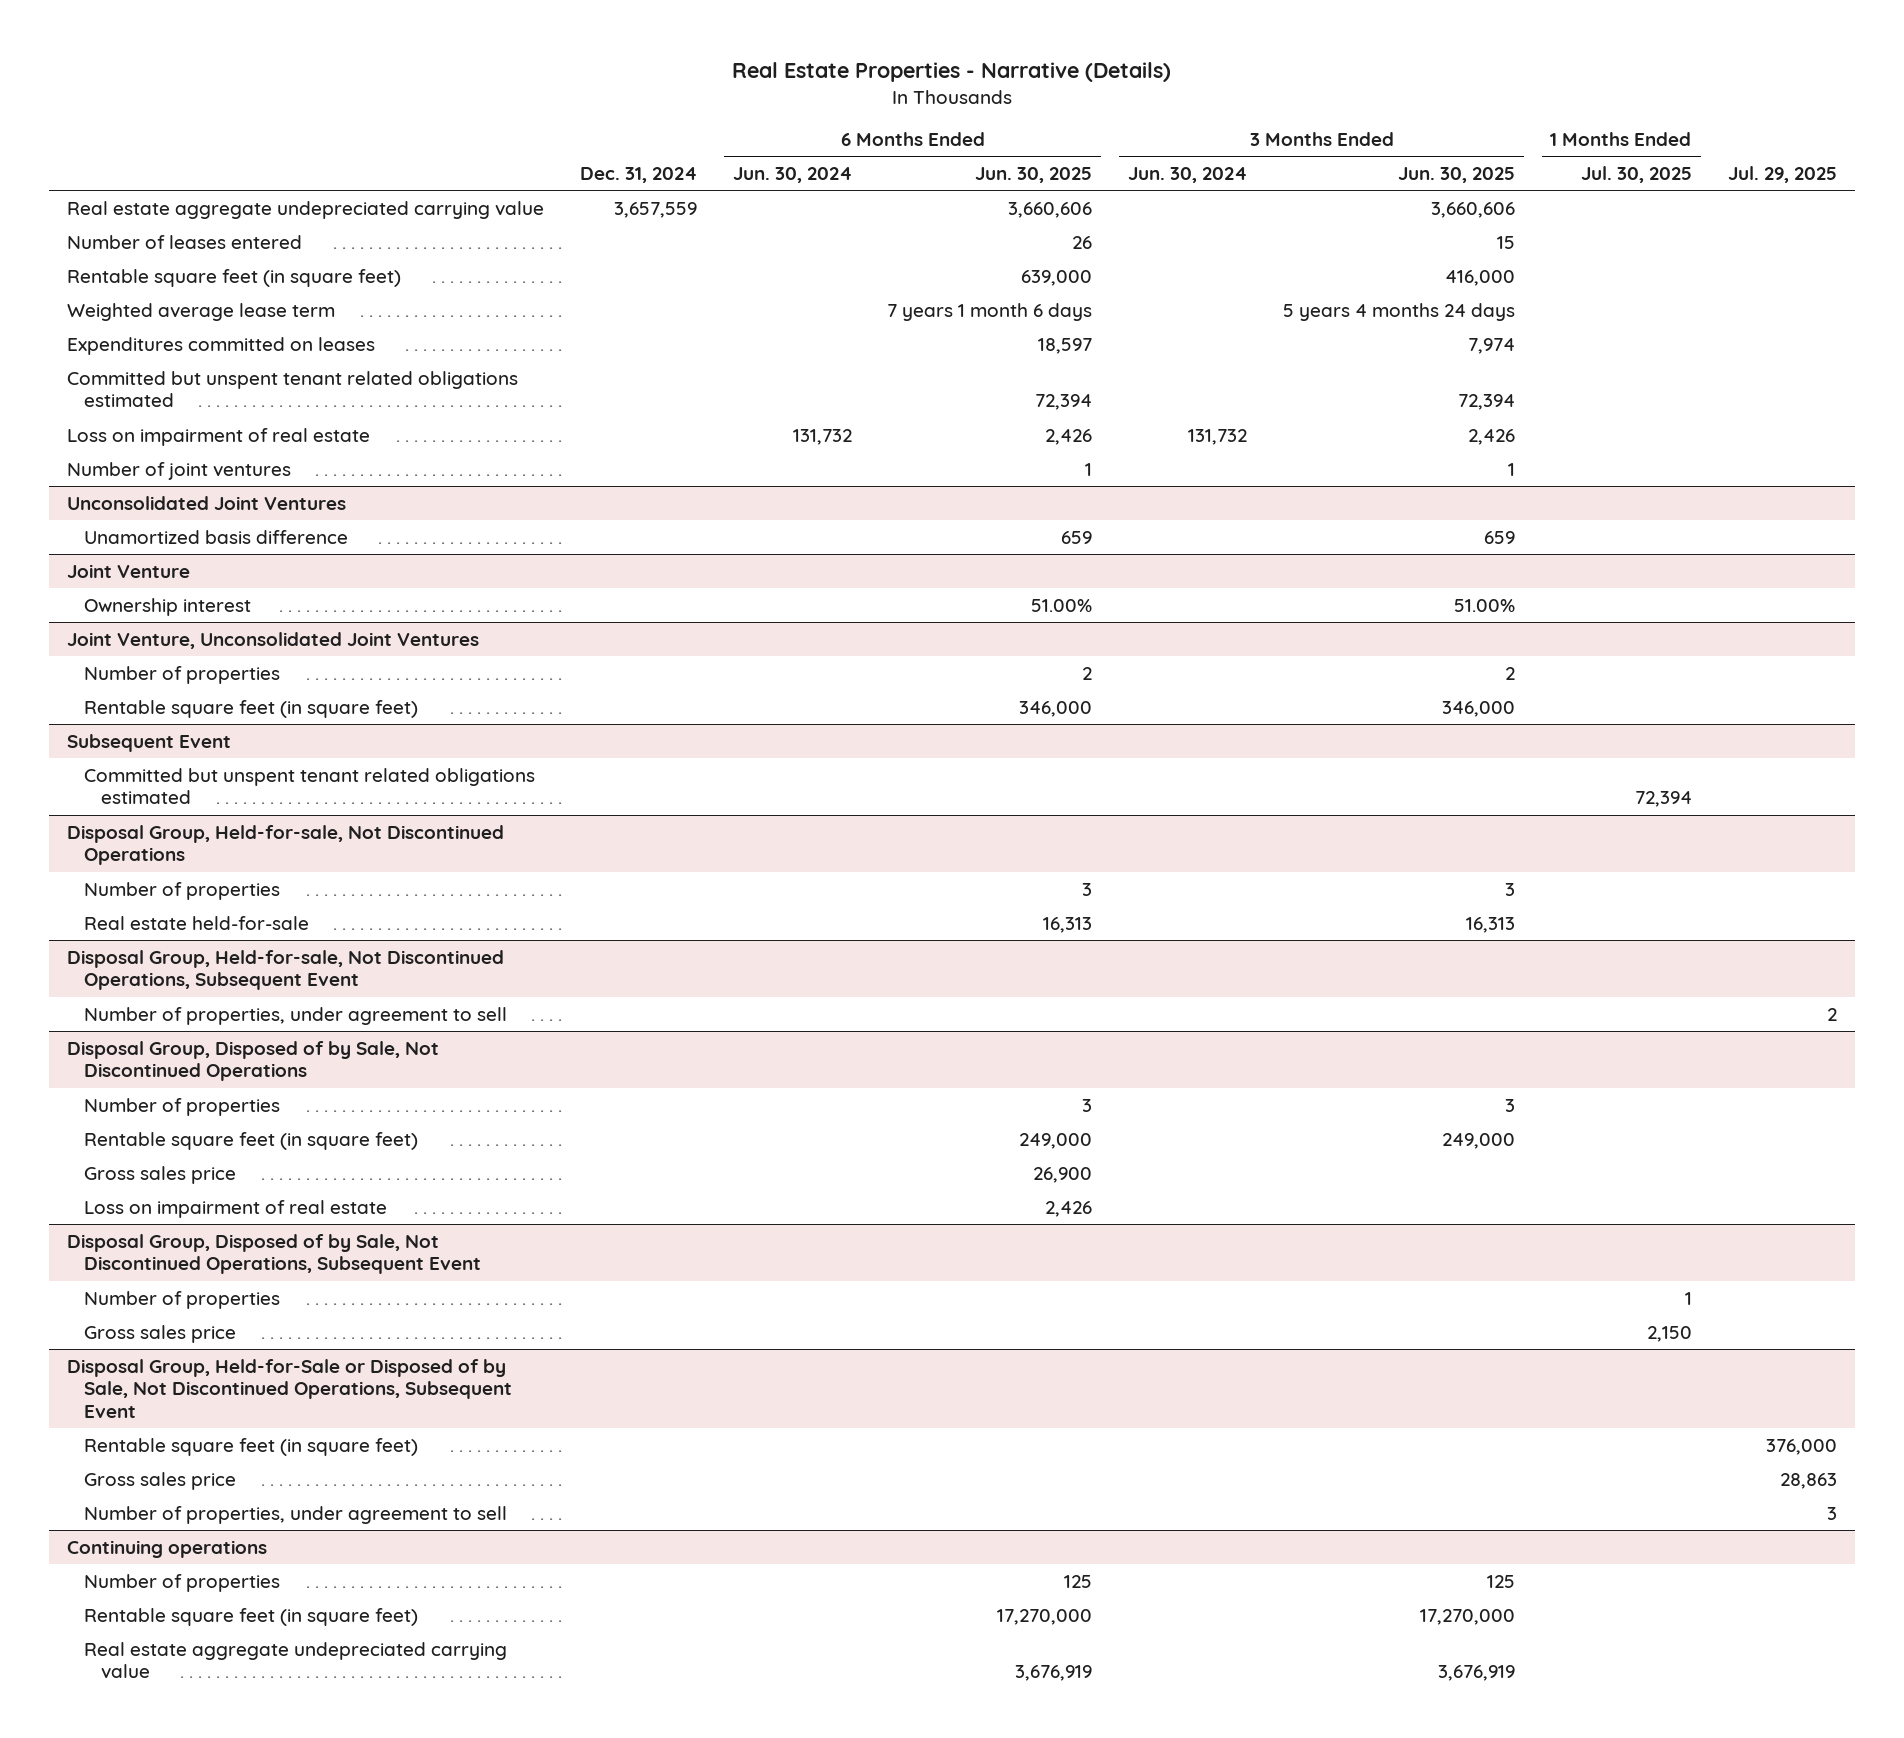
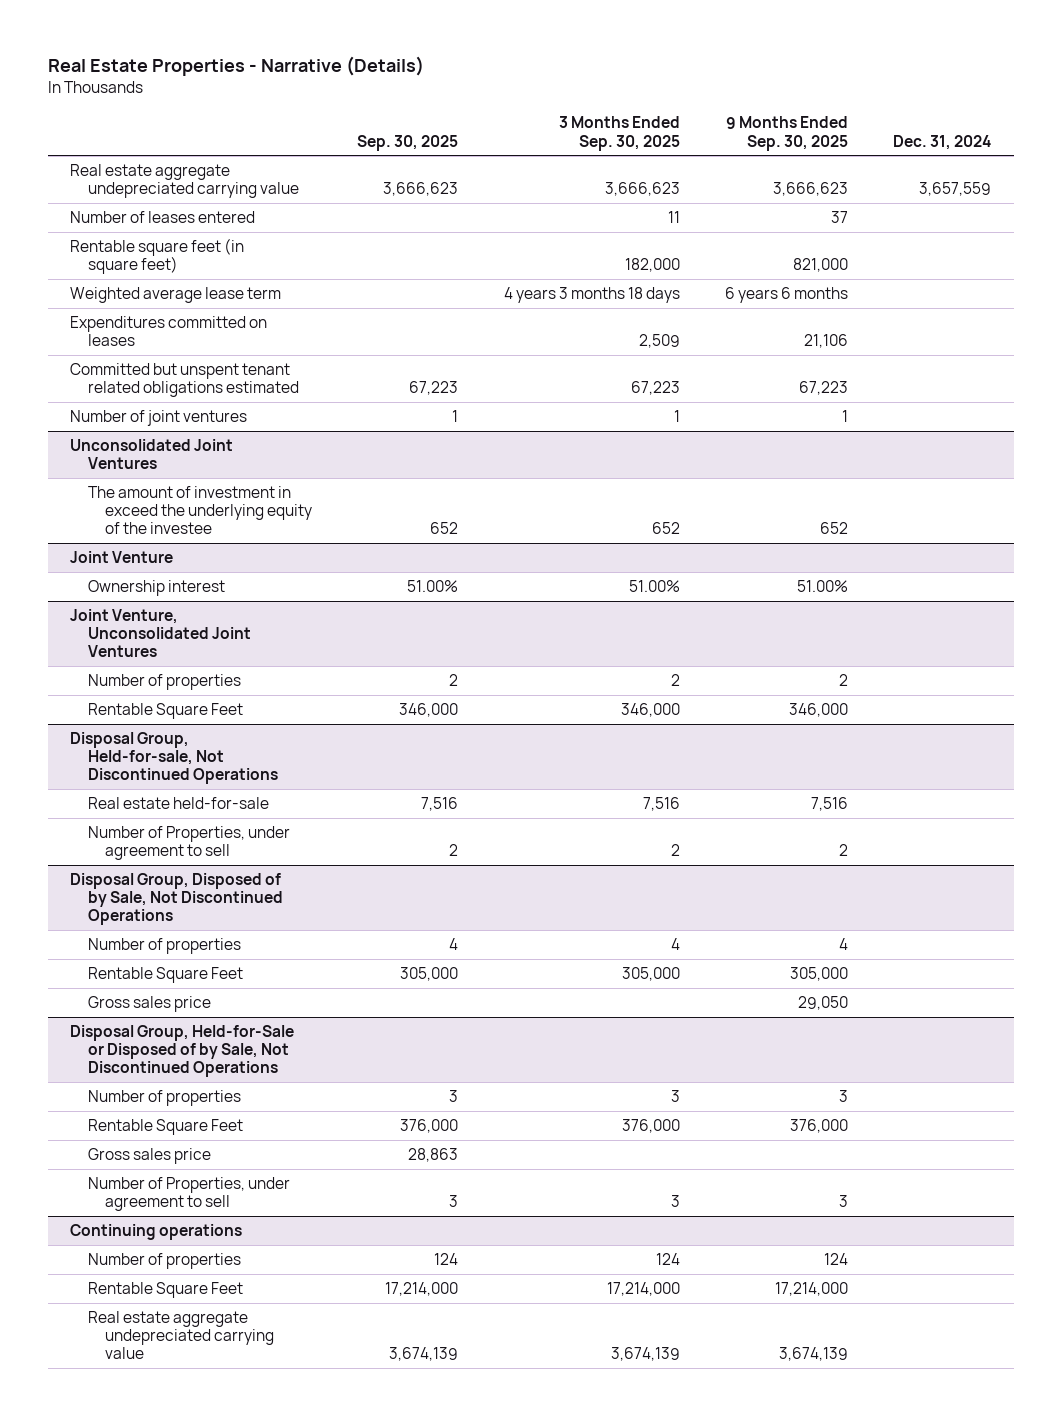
- | Dec. 31, 2024 | 6 Months Ended Jun. 30, 2024 | 6 Months Ended Jun. 30, 2025 | 3 Months Ended Jun. 30, 2024 | 3 Months Ended Jun. 30, 2025 | 1 Months Ended Jul. 30, 2025 | Jul. 29, 2025
+ | Sep. 30, 2025 | 3 Months Ended Sep. 30, 2025 | 9 Months Ended Sep. 30, 2025 | Dec. 31, 2024
- Loss on impairment of real estate | | 131,732 | 2,426 | 131,732 | 2,426 | |
@ Unconsolidated Joint Ventures
- Unamortized basis difference | | | 659 | | 659 | |
+ The amount of investment in exceed the underlying equity of the investee | 652 | 652 | 652 |
@ Joint Venture, Unconsolidated Joint Ventures
- Rentable square feet (in square feet) | | | 346,000 | | 346,000 | |
- Subsequent Event
- Committed but unspent tenant related obligations estimated | | | | | | 72,394 |
@ Joint Venture, Unconsolidated Joint Ventures
+ Rentable Square Feet | 346,000 | 346,000 | 346,000 |
@ Disposal Group, Held-for-sale, Not Discontinued Operations
- Number of properties | | | 3 | | 3 | |
- Disposal Group, Held-for-sale, Not Discontinued Operations, Subsequent Event
- Number of properties, under agreement to sell | | | | | | | 2
@ Disposal Group, Held-for-sale, Not Discontinued Operations
+ Number of Properties, under agreement to sell | 2 | 2 | 2 |
@ Disposal Group, Disposed of by Sale, Not Discontinued Operations
- Rentable square feet (in square feet) | | | 249,000 | | 249,000 | |
+ Rentable Square Feet | 305,000 | 305,000 | 305,000 |
- Loss on impairment of real estate | | | 2,426 | | | |
- Disposal Group, Disposed of by Sale, Not Discontinued Operations, Subsequent Event
- Number of properties | | | | | | 1 |
- Gross sales price | | | | | | 2,150 |
- Disposal Group, Held-for-Sale or Disposed of by Sale, Not Discontinued Operations, Subsequent Event
- Rentable square feet (in square feet) | | | | | | | 376,000
+ Disposal Group, Held-for-Sale or Disposed of by Sale, Not Discontinued Operations
+ Number of properties | 3 | 3 | 3 |
+ Rentable Square Feet | 376,000 | 376,000 | 376,000 |
- Number of properties, under agreement to sell | | | | | | | 3
+ Number of Properties, under agreement to sell | 3 | 3 | 3 |
@ Continuing operations
- Rentable square feet (in square feet) | | | 17,270,000 | | 17,270,000 | |
+ Rentable Square Feet | 17,214,000 | 17,214,000 | 17,214,000 |

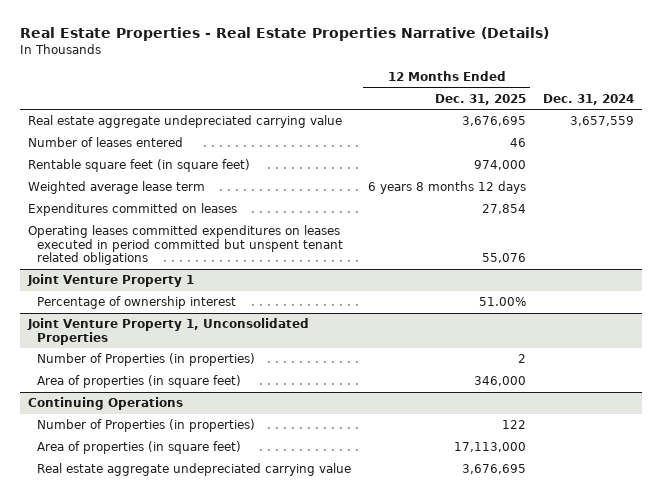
- Real Estate Properties - Narrative (Details)
+ Real Estate Properties - Real Estate Properties Narrative (Details)
- | Sep. 30, 2025 | 3 Months Ended Sep. 30, 2025 | 9 Months Ended Sep. 30, 2025 | Dec. 31, 2024
+ | 12 Months Ended Dec. 31, 2025 | Dec. 31, 2024
- Committed but unspent tenant related obligations estimated | 67,223 | 67,223 | 67,223 |
- Number of joint ventures | 1 | 1 | 1 |
- Unconsolidated Joint Ventures
- The amount of investment in exceed the underlying equity of the investee | 652 | 652 | 652 |
- Joint Venture
- Ownership interest | 51.00% | 51.00% | 51.00% |
- Joint Venture, Unconsolidated Joint Ventures
- Number of properties | 2 | 2 | 2 |
- Rentable Square Feet | 346,000 | 346,000 | 346,000 |
- Disposal Group, Held-for-sale, Not Discontinued Operations
- Real estate held-for-sale | 7,516 | 7,516 | 7,516 |
- Number of Properties, under agreement to sell | 2 | 2 | 2 |
- Disposal Group, Disposed of by Sale, Not Discontinued Operations
- Number of properties | 4 | 4 | 4 |
- Rentable Square Feet | 305,000 | 305,000 | 305,000 |
- Gross sales price | | | 29,050 |
- Disposal Group, Held-for-Sale or Disposed of by Sale, Not Discontinued Operations
- Number of properties | 3 | 3 | 3 |
- Rentable Square Feet | 376,000 | 376,000 | 376,000 |
- Gross sales price | 28,863 | | |
- Number of Properties, under agreement to sell | 3 | 3 | 3 |
- Continuing operations
- Number of properties | 124 | 124 | 124 |
- Rentable Square Feet | 17,214,000 | 17,214,000 | 17,214,000 |
+ Operating leases committed expenditures on leases executed in period committed but unspent tenant related obligations | 55,076 |
+ Joint Venture Property 1
+ Percentage of ownership interest | 51.00% |
+ Joint Venture Property 1, Unconsolidated Properties
+ Number of Properties (in properties) | 2 |
+ Area of properties (in square feet) | 346,000 |
+ Continuing Operations
+ Number of Properties (in properties) | 122 |
+ Area of properties (in square feet) | 17,113,000 |

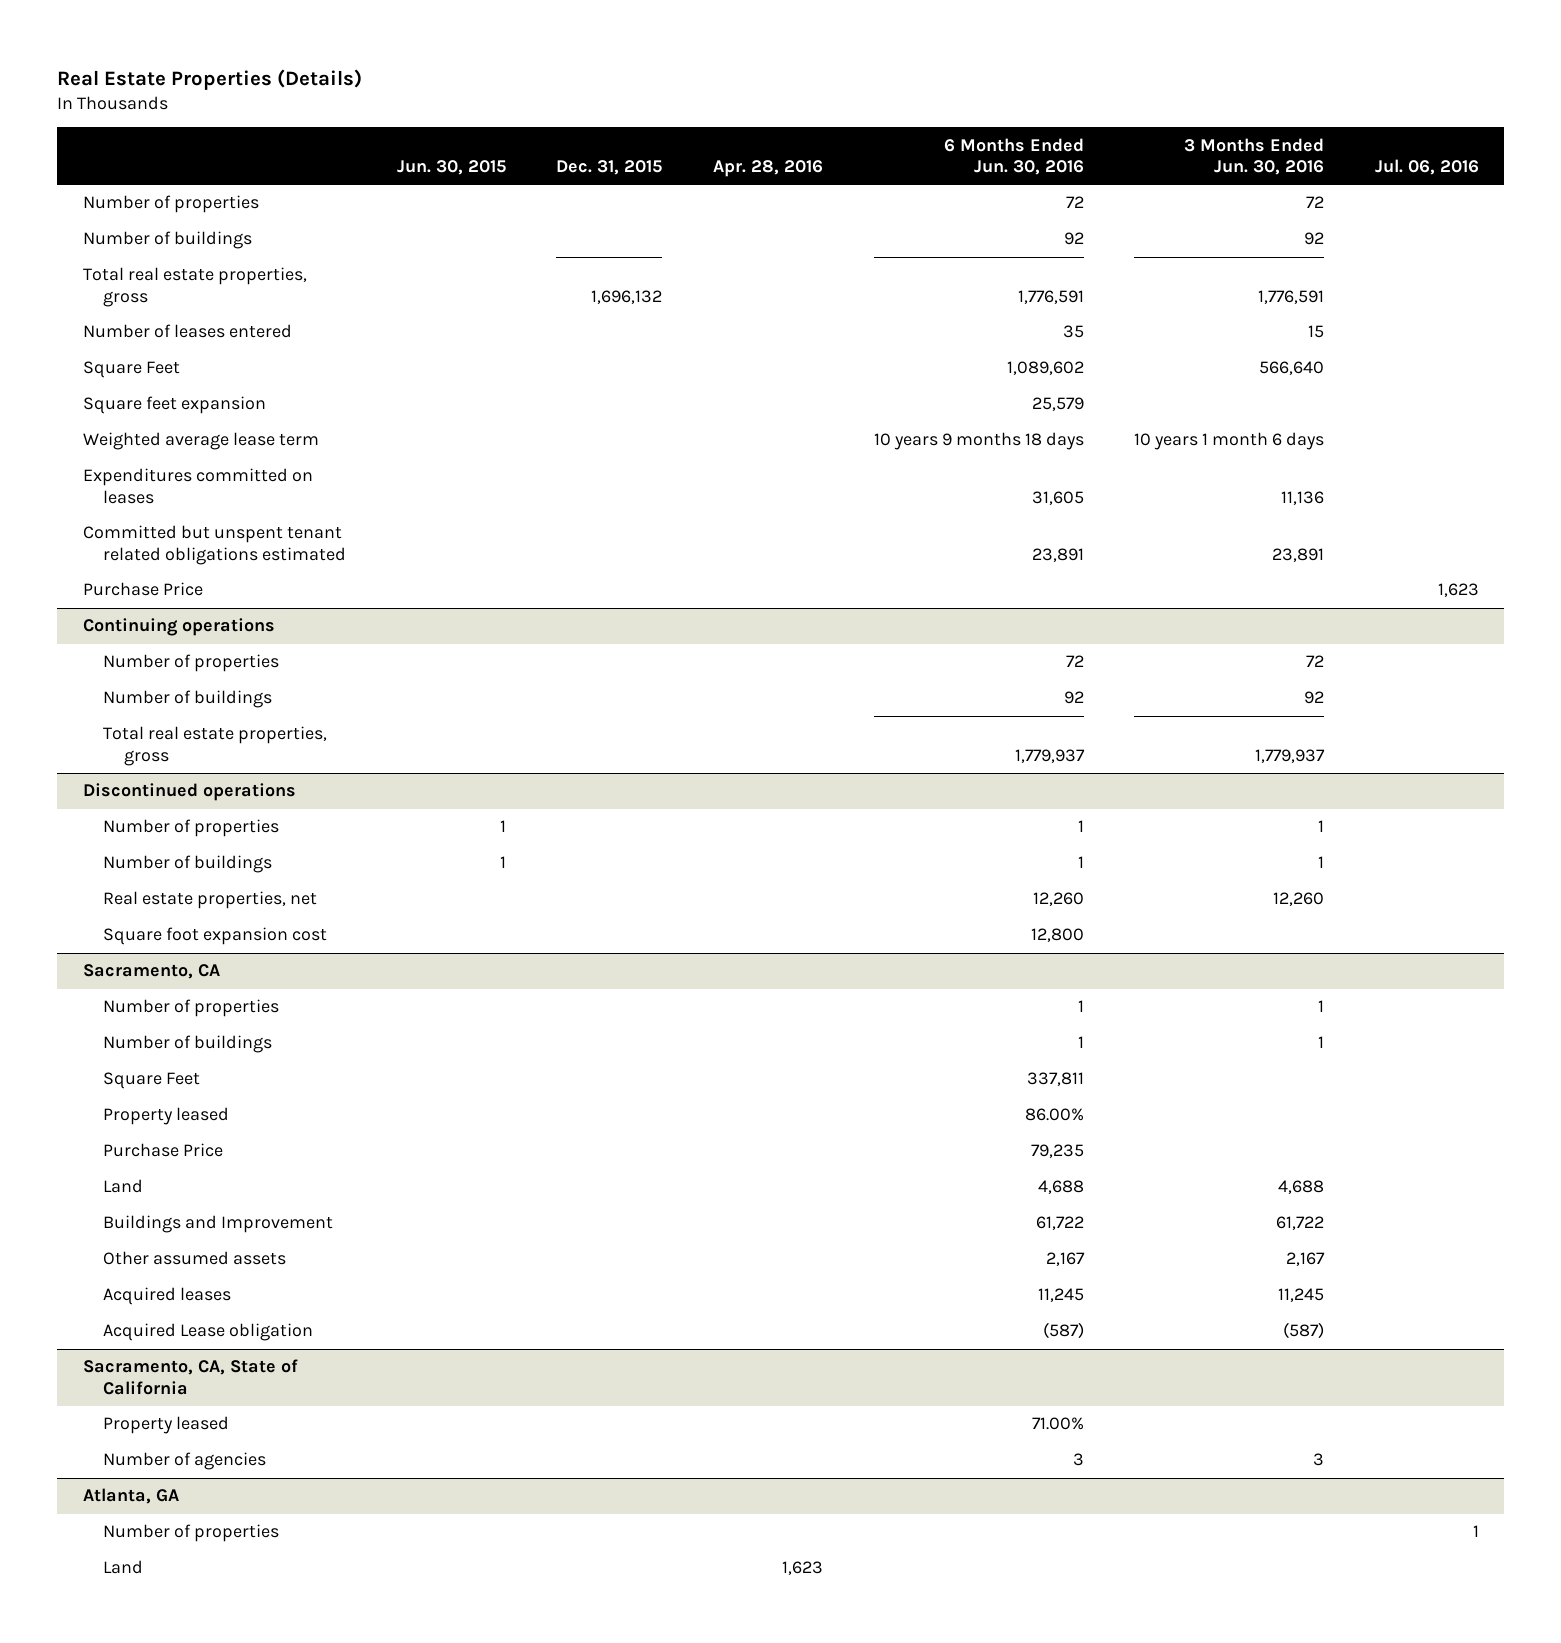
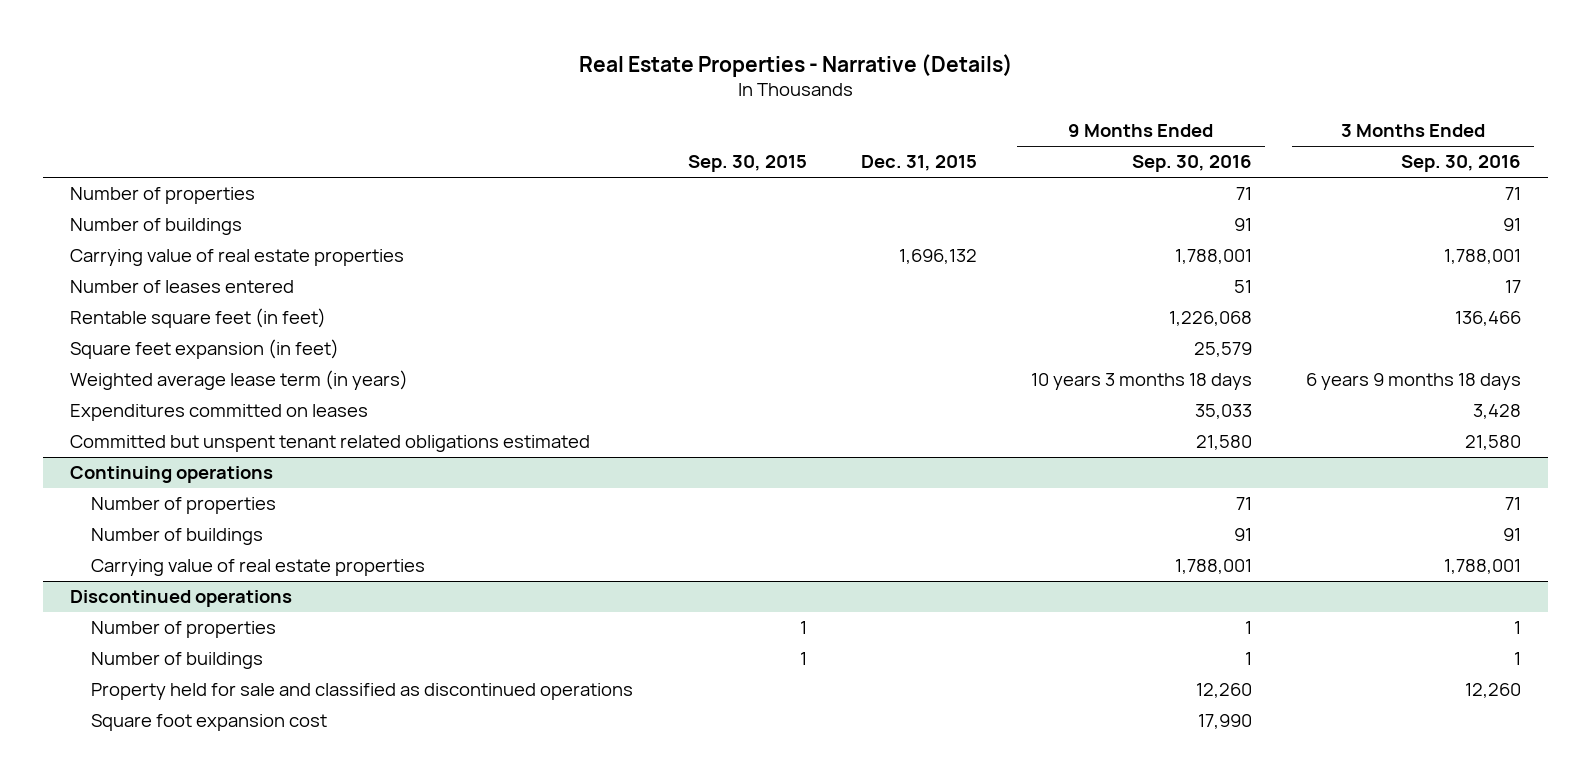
- Real Estate Properties (Details)
+ Real Estate Properties - Narrative (Details)
- | Jun. 30, 2015 | Dec. 31, 2015 | Apr. 28, 2016 | 6 Months Ended Jun. 30, 2016 | 3 Months Ended Jun. 30, 2016 | Jul. 06, 2016
+ | Sep. 30, 2015 | Dec. 31, 2015 | 9 Months Ended Sep. 30, 2016 | 3 Months Ended Sep. 30, 2016
- Total real estate properties, gross | | 1,696,132 | | 1,776,591 | 1,776,591 |
+ Carrying value of real estate properties | | 1,696,132 | 1,788,001 | 1,788,001
- Square Feet | | | | 1,089,602 | 566,640 |
- Square feet expansion | | | | 25,579 | |
- Weighted average lease term | | | | 10 years 9 months 18 days | 10 years 1 month 6 days |
+ Rentable square feet (in feet) | | | 1,226,068 | 136,466
+ Square feet expansion (in feet) | | | 25,579 |
+ Weighted average lease term (in years) | | | 10 years 3 months 18 days | 6 years 9 months 18 days
- Purchase Price | | | | | | 1,623
@ Continuing operations
- Total real estate properties, gross | | | | 1,779,937 | 1,779,937 |
+ Carrying value of real estate properties | | | 1,788,001 | 1,788,001
@ Discontinued operations
- Real estate properties, net | | | | 12,260 | 12,260 |
+ Property held for sale and classified as discontinued operations | | | 12,260 | 12,260
- Sacramento, CA
- Number of properties | | | | 1 | 1 |
- Number of buildings | | | | 1 | 1 |
- Square Feet | | | | 337,811 | |
- Property leased | | | | 86.00% | |
- Purchase Price | | | | 79,235 | |
- Land | | | | 4,688 | 4,688 |
- Buildings and Improvement | | | | 61,722 | 61,722 |
- Other assumed assets | | | | 2,167 | 2,167 |
- Acquired leases | | | | 11,245 | 11,245 |
- Acquired Lease obligation | | | | (587) | (587) |
- Sacramento, CA, State of California
- Property leased | | | | 71.00% | |
- Number of agencies | | | | 3 | 3 |
- Atlanta, GA
- Number of properties | | | | | | 1
- Land | | | 1,623 | | |

